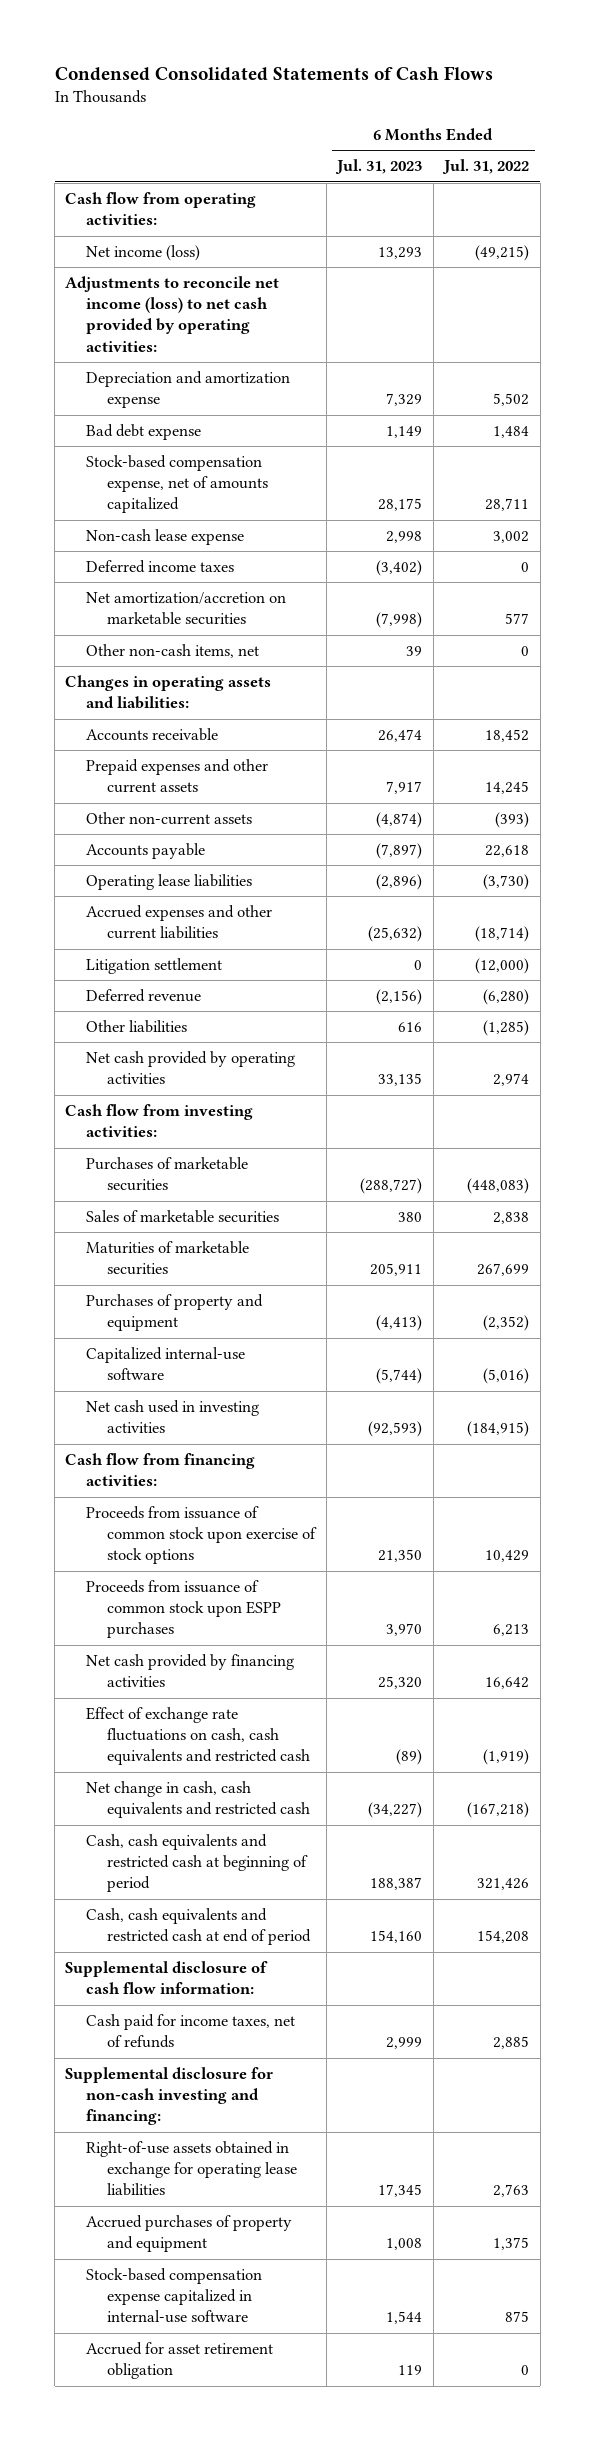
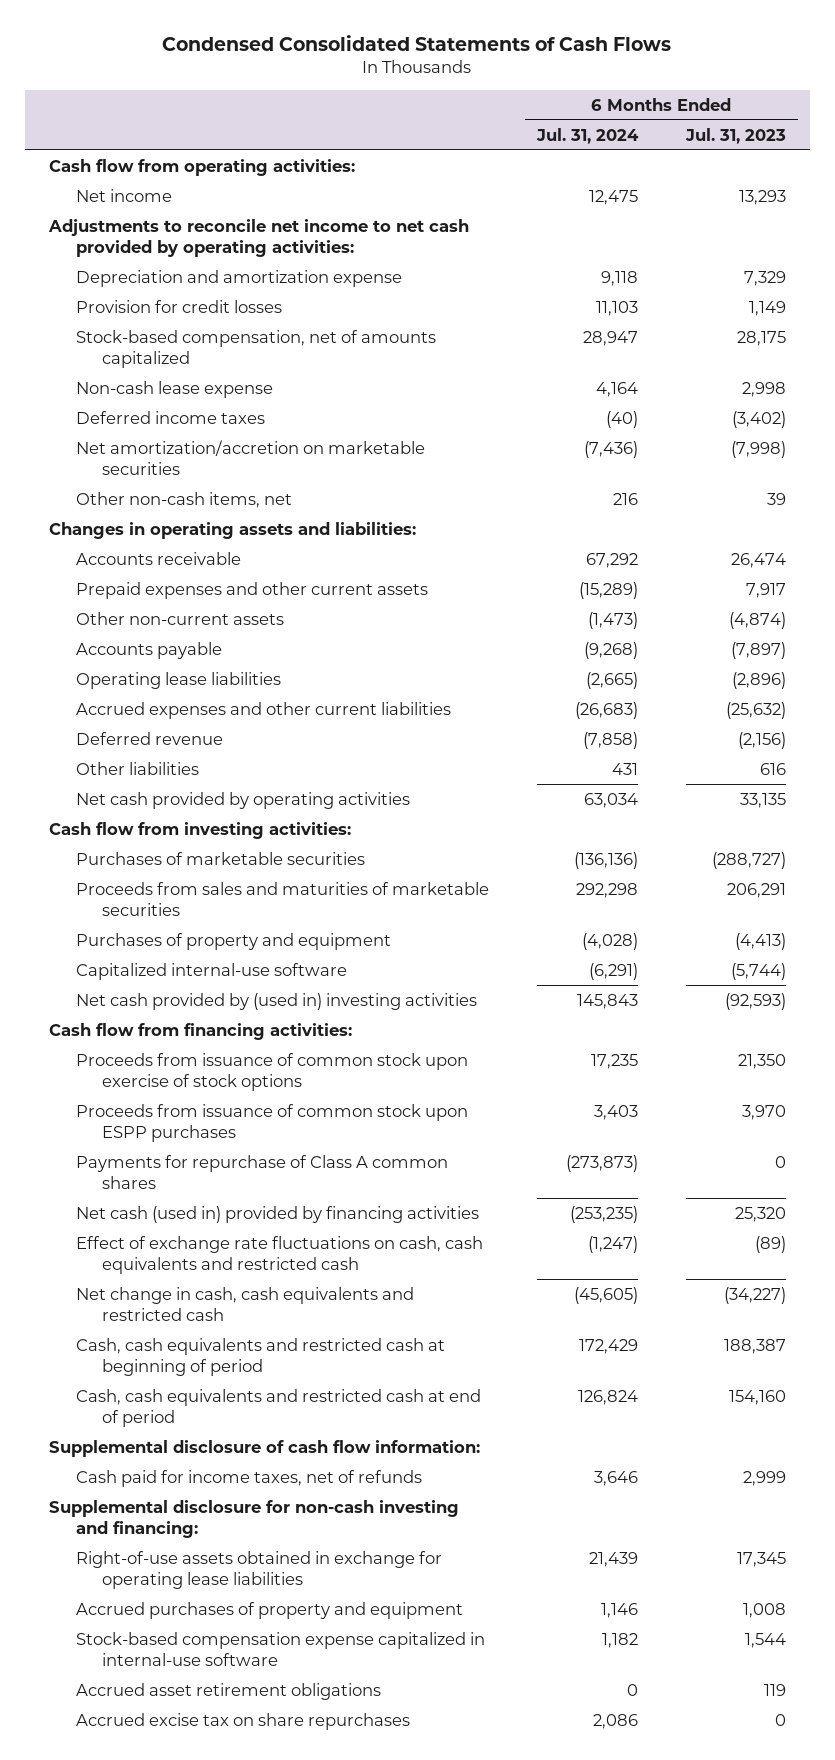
- | 6 Months Ended Jul. 31, 2023 | 6 Months Ended Jul. 31, 2022
+ | 6 Months Ended Jul. 31, 2024 | 6 Months Ended Jul. 31, 2023
- Net income (loss) | 13,293 | (49,215)
- Adjustments to reconcile net income (loss) to net cash provided by operating activities:
+ Net income | 12,475 | 13,293
+ Adjustments to reconcile net income to net cash provided by operating activities:
- Bad debt expense | 1,149 | 1,484
- Stock-based compensation expense, net of amounts capitalized | 28,175 | 28,711
+ Provision for credit losses | 11,103 | 1,149
+ Stock-based compensation, net of amounts capitalized | 28,947 | 28,175
- Litigation settlement | 0 | (12,000)
- Sales of marketable securities | 380 | 2,838
- Maturities of marketable securities | 205,911 | 267,699
+ Proceeds from sales and maturities of marketable securities | 292,298 | 206,291
- Net cash used in investing activities | (92,593) | (184,915)
+ Net cash provided by (used in) investing activities | 145,843 | (92,593)
- Net cash provided by financing activities | 25,320 | 16,642
+ Payments for repurchase of Class A common shares | (273,873) | 0
+ Net cash (used in) provided by financing activities | (253,235) | 25,320
- Accrued for asset retirement obligation | 119 | 0
+ Accrued asset retirement obligations | 0 | 119
+ Accrued excise tax on share repurchases | 2,086 | 0

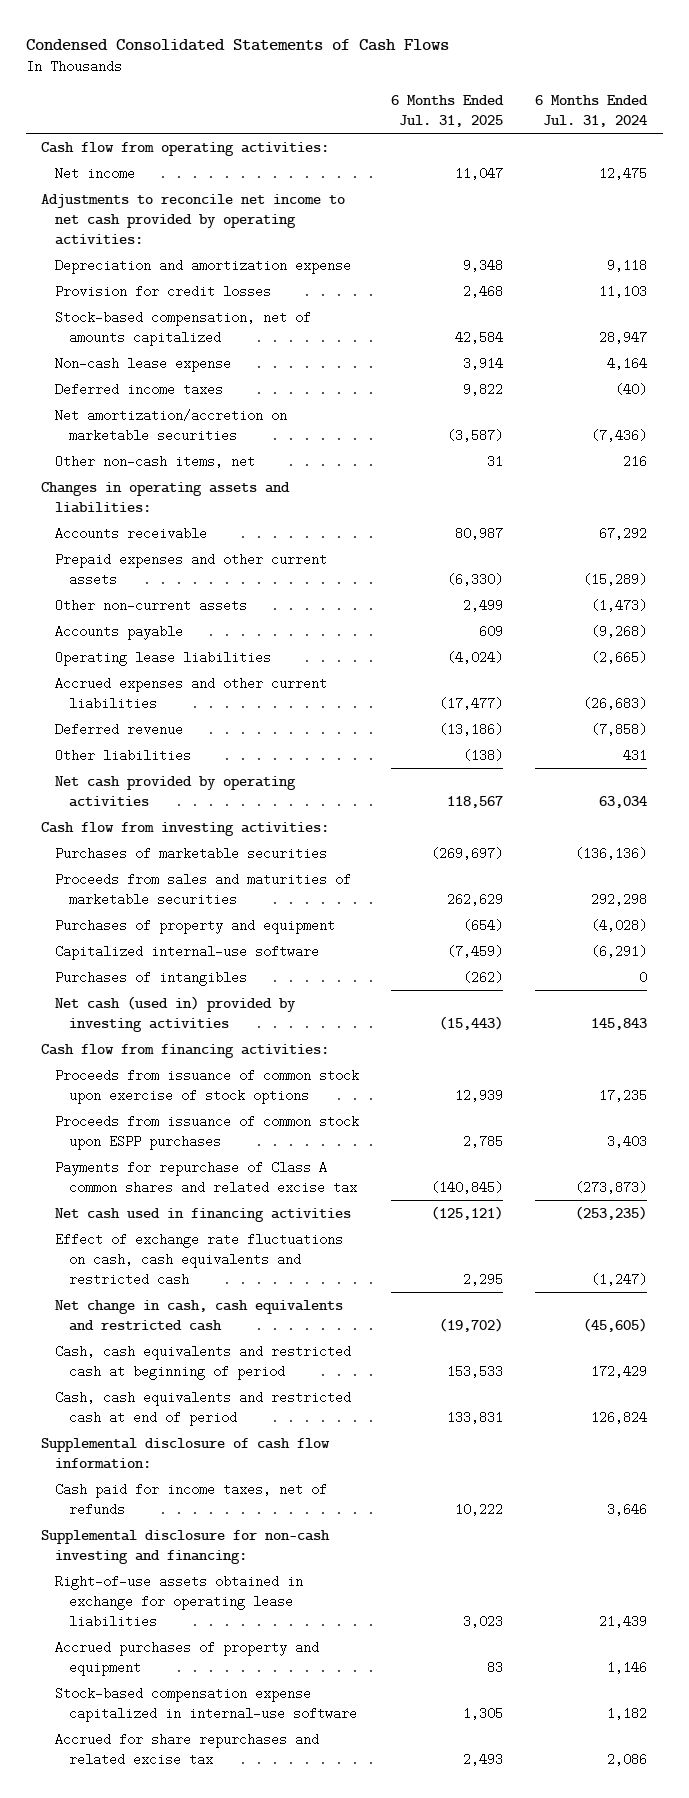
- | 6 Months Ended Jul. 31, 2024 | 6 Months Ended Jul. 31, 2023
+ | 6 Months Ended Jul. 31, 2025 | 6 Months Ended Jul. 31, 2024
- Net cash provided by (used in) investing activities | 145,843 | (92,593)
+ Purchases of intangibles | (262) | 0
+ Net cash (used in) provided by investing activities | (15,443) | 145,843
- Payments for repurchase of Class A common shares | (273,873) | 0
- Net cash (used in) provided by financing activities | (253,235) | 25,320
+ Payments for repurchase of Class A common shares and related excise tax | (140,845) | (273,873)
+ Net cash used in financing activities | (125,121) | (253,235)
- Accrued asset retirement obligations | 0 | 119
- Accrued excise tax on share repurchases | 2,086 | 0
+ Accrued for share repurchases and related excise tax | 2,493 | 2,086

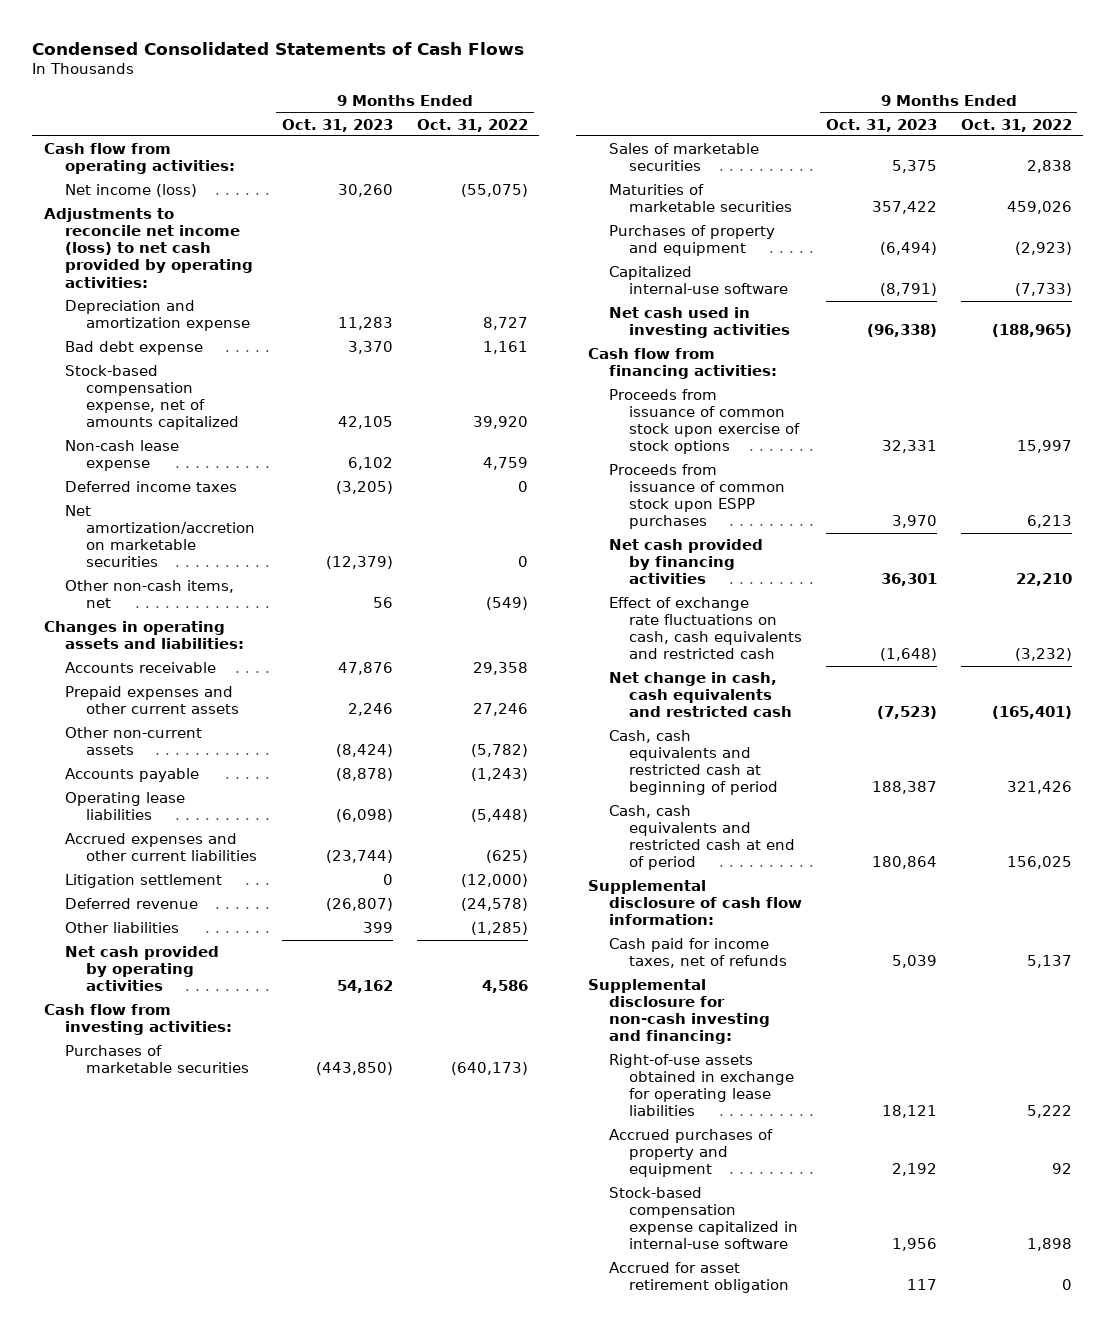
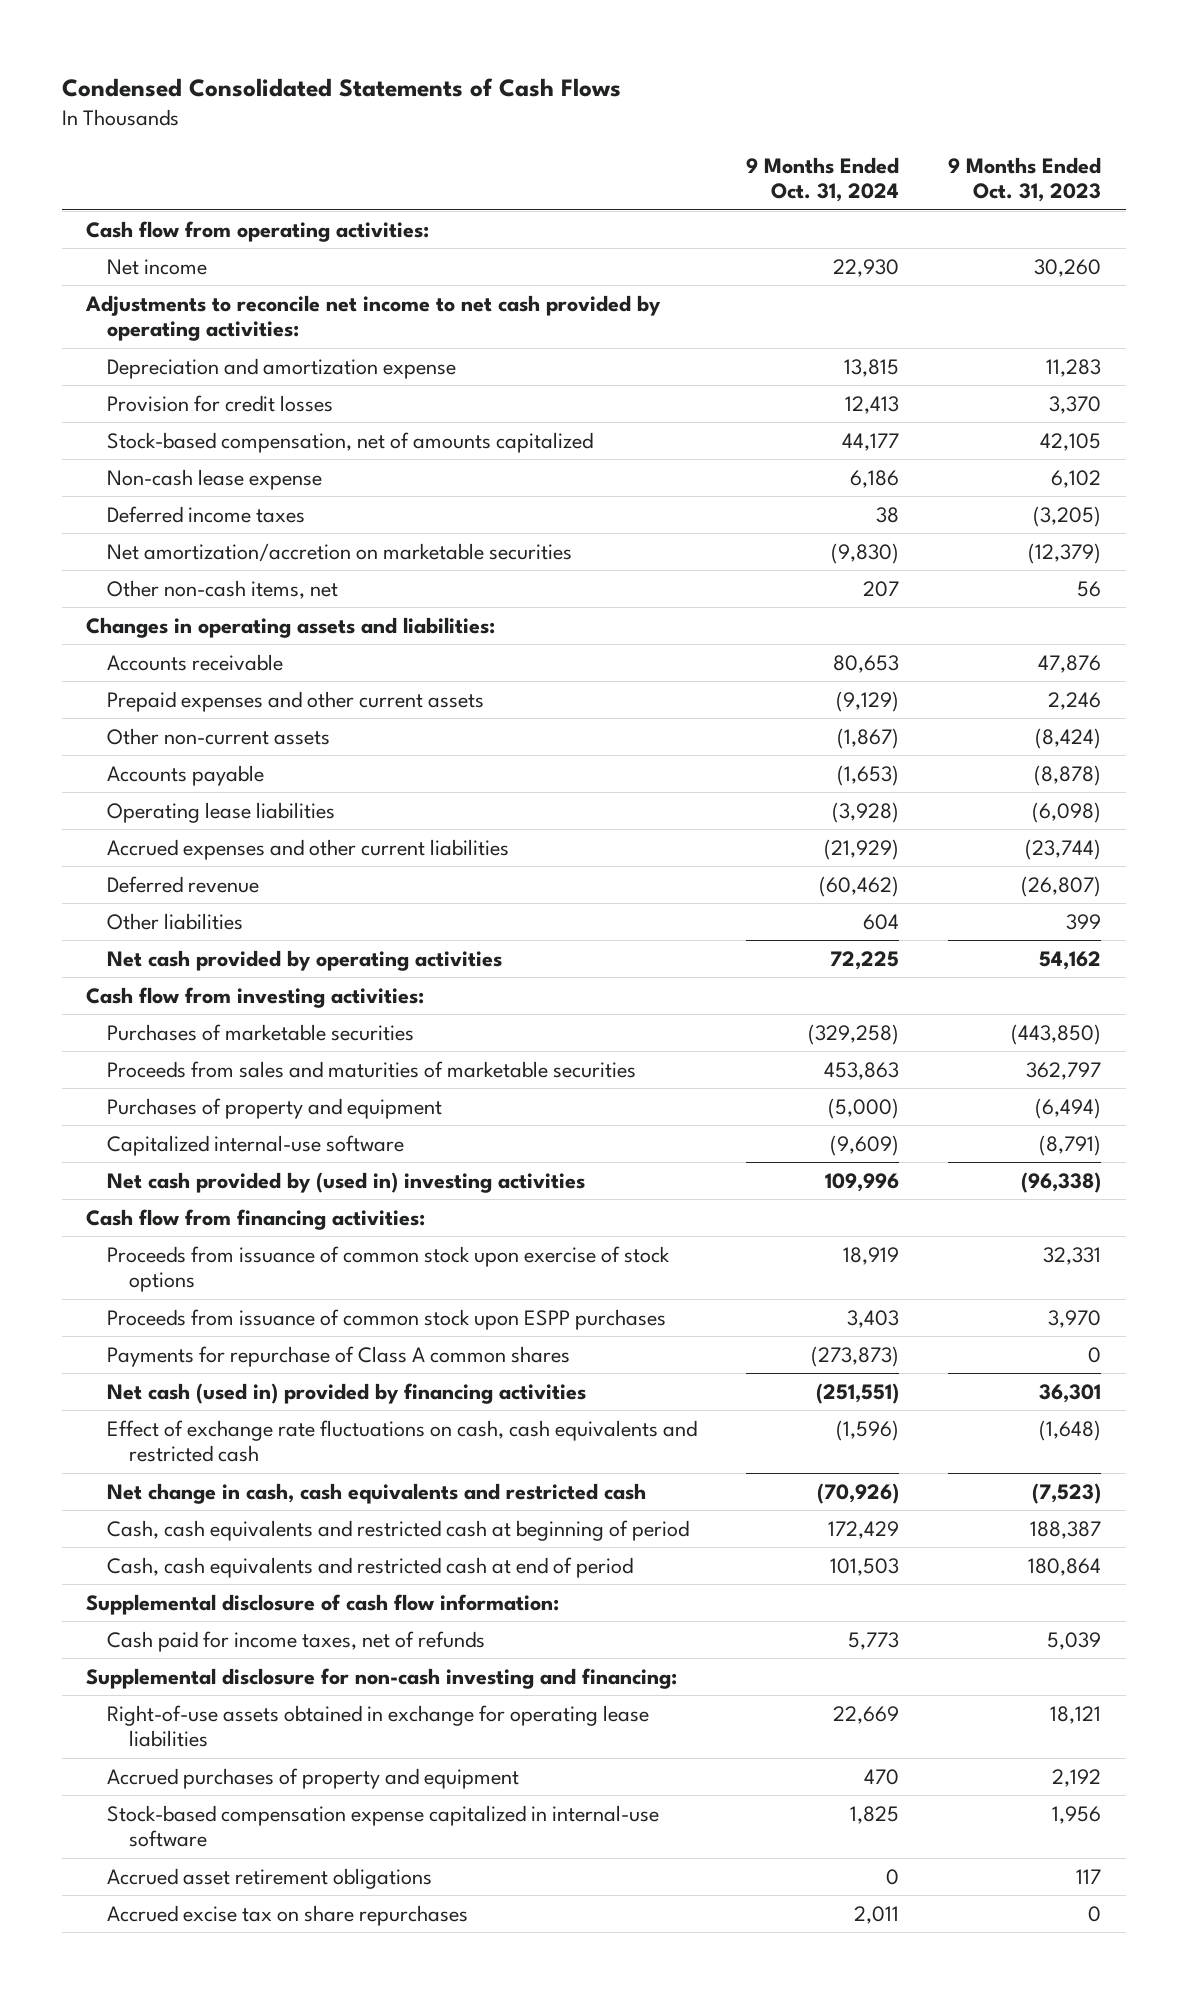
- | 9 Months Ended Oct. 31, 2023 | 9 Months Ended Oct. 31, 2022
+ | 9 Months Ended Oct. 31, 2024 | 9 Months Ended Oct. 31, 2023
- Net income (loss) | 30,260 | (55,075)
- Adjustments to reconcile net income (loss) to net cash provided by operating activities:
+ Net income | 22,930 | 30,260
+ Adjustments to reconcile net income to net cash provided by operating activities:
- Bad debt expense | 3,370 | 1,161
- Stock-based compensation expense, net of amounts capitalized | 42,105 | 39,920
+ Provision for credit losses | 12,413 | 3,370
+ Stock-based compensation, net of amounts capitalized | 44,177 | 42,105
- Litigation settlement | 0 | (12,000)
- Sales of marketable securities | 5,375 | 2,838
- Maturities of marketable securities | 357,422 | 459,026
+ Proceeds from sales and maturities of marketable securities | 453,863 | 362,797
- Net cash used in investing activities | (96,338) | (188,965)
+ Net cash provided by (used in) investing activities | 109,996 | (96,338)
- Net cash provided by financing activities | 36,301 | 22,210
+ Payments for repurchase of Class A common shares | (273,873) | 0
+ Net cash (used in) provided by financing activities | (251,551) | 36,301
- Accrued for asset retirement obligation | 117 | 0
+ Accrued asset retirement obligations | 0 | 117
+ Accrued excise tax on share repurchases | 2,011 | 0

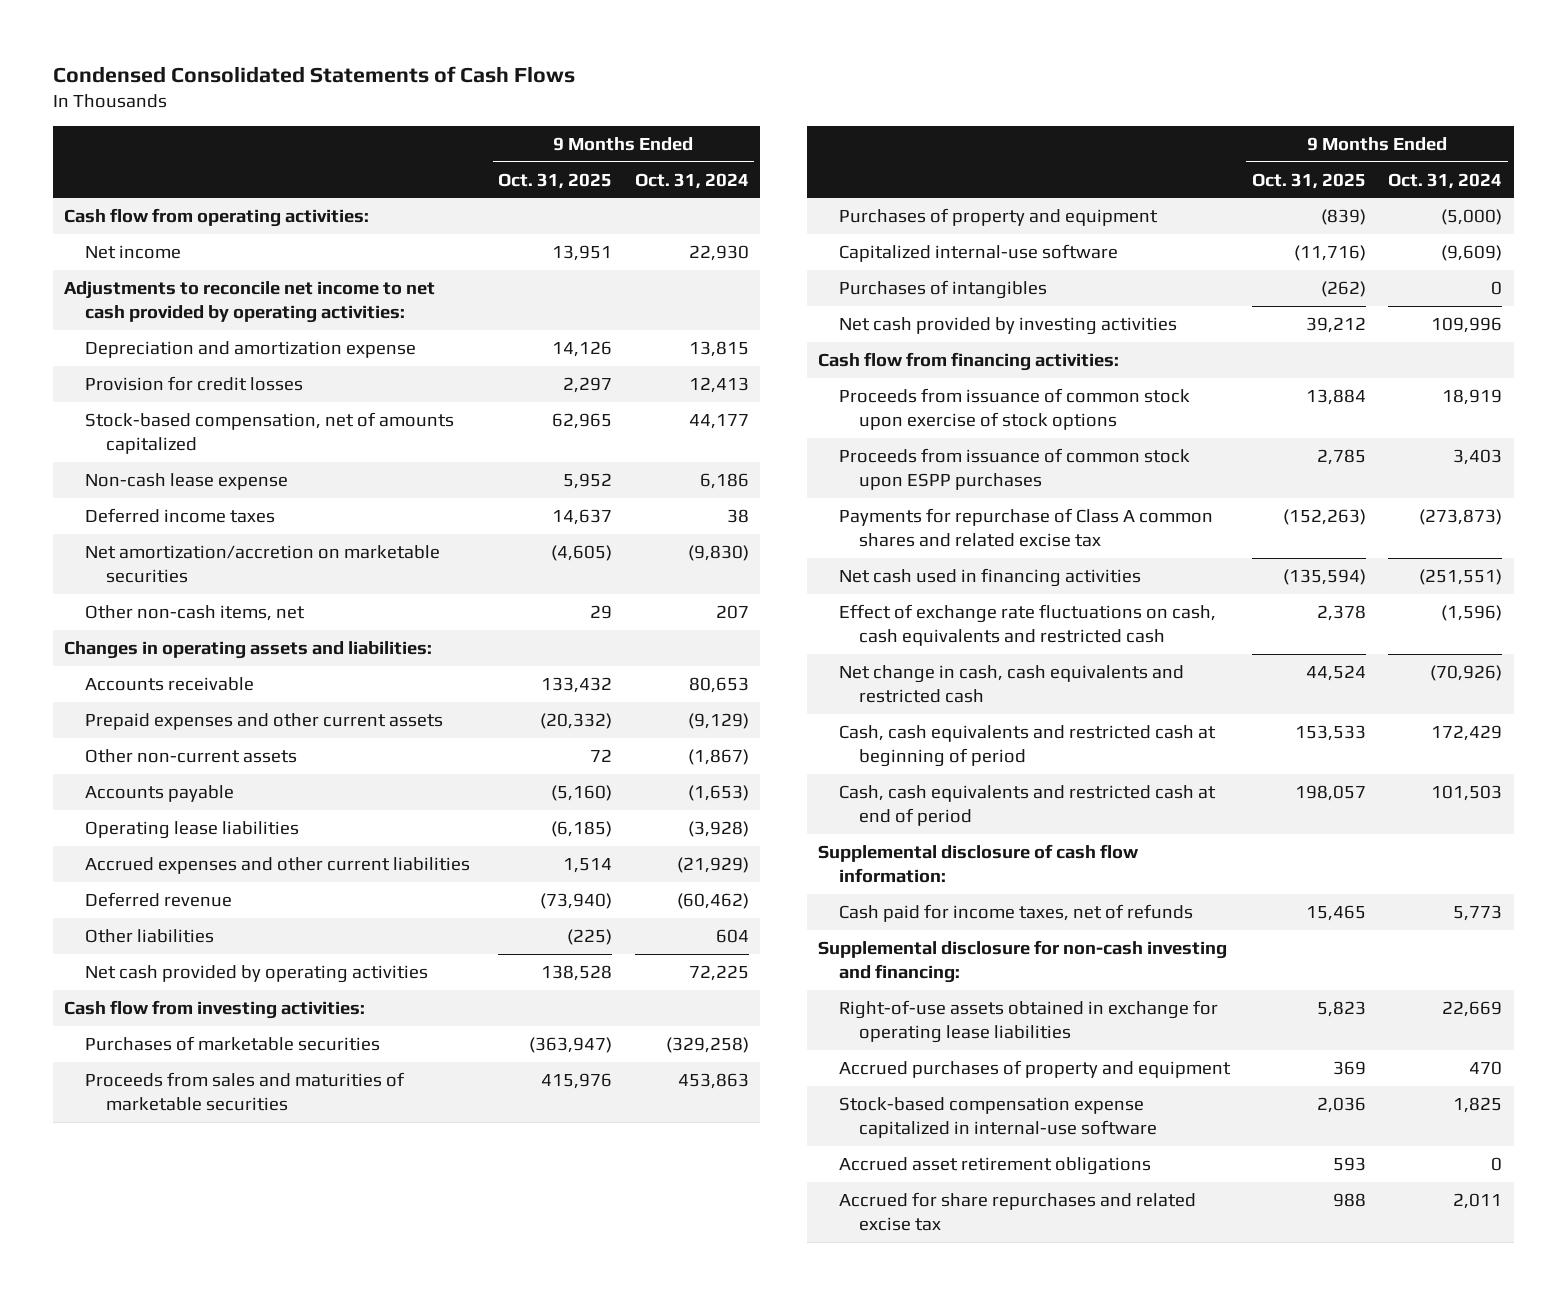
- | 9 Months Ended Oct. 31, 2024 | 9 Months Ended Oct. 31, 2023
+ | 9 Months Ended Oct. 31, 2025 | 9 Months Ended Oct. 31, 2024
- Net cash provided by (used in) investing activities | 109,996 | (96,338)
+ Purchases of intangibles | (262) | 0
+ Net cash provided by investing activities | 39,212 | 109,996
- Payments for repurchase of Class A common shares | (273,873) | 0
- Net cash (used in) provided by financing activities | (251,551) | 36,301
+ Payments for repurchase of Class A common shares and related excise tax | (152,263) | (273,873)
+ Net cash used in financing activities | (135,594) | (251,551)
- Accrued excise tax on share repurchases | 2,011 | 0
+ Accrued for share repurchases and related excise tax | 988 | 2,011

